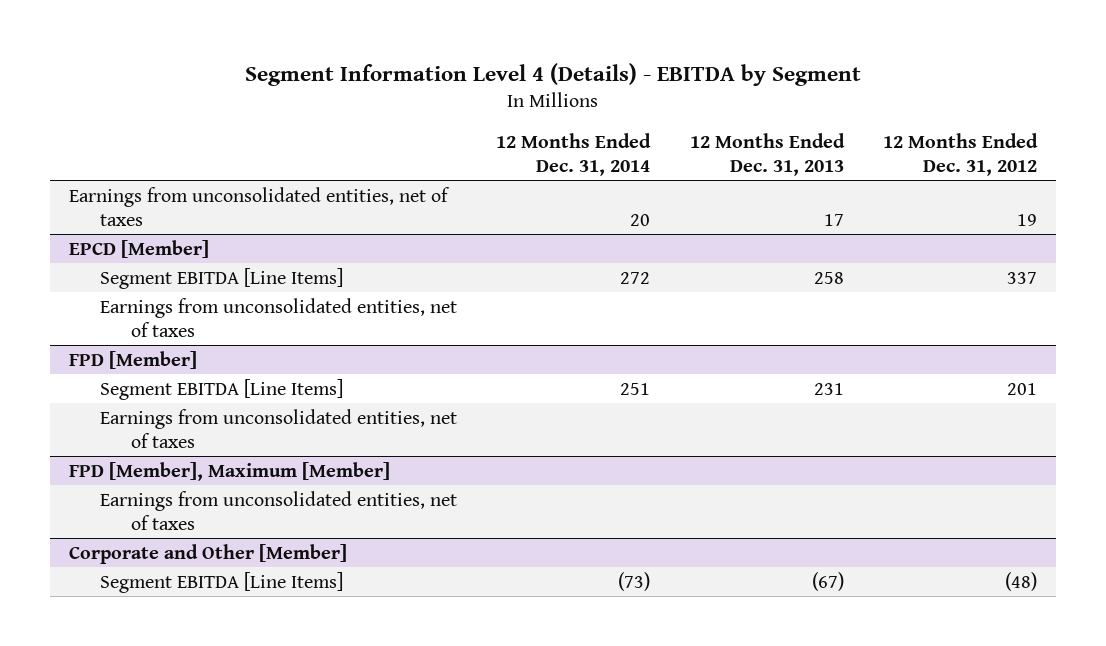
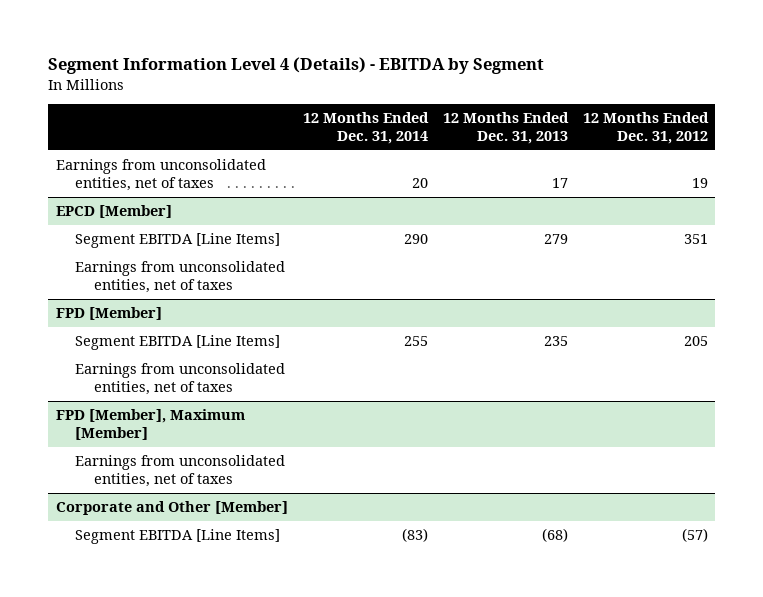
@ EPCD [Member]
- Segment EBITDA [Line Items] | 272 | 258 | 337
+ Segment EBITDA [Line Items] | 290 | 279 | 351
@ FPD [Member]
- Segment EBITDA [Line Items] | 251 | 231 | 201
+ Segment EBITDA [Line Items] | 255 | 235 | 205
@ Corporate and Other [Member]
- Segment EBITDA [Line Items] | (73) | (67) | (48)
+ Segment EBITDA [Line Items] | (83) | (68) | (57)

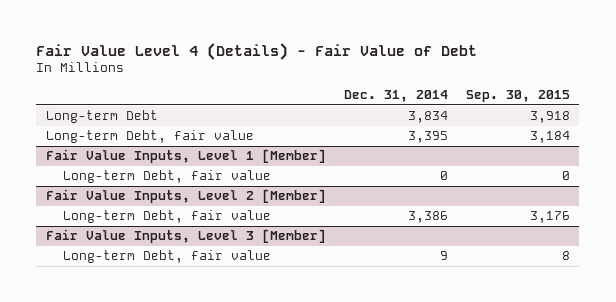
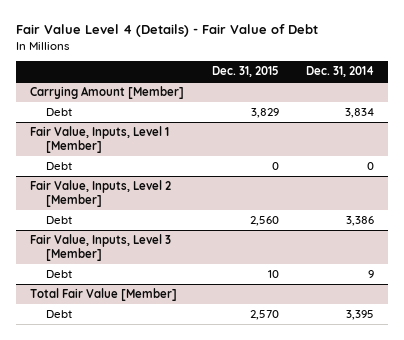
- | Dec. 31, 2014 | Sep. 30, 2015
+ | Dec. 31, 2015 | Dec. 31, 2014
- Long-term Debt | 3,834 | 3,918
- Long-term Debt, fair value | 3,395 | 3,184
- Fair Value Inputs, Level 1 [Member]
- Long-term Debt, fair value | 0 | 0
- Fair Value Inputs, Level 2 [Member]
- Long-term Debt, fair value | 3,386 | 3,176
- Fair Value Inputs, Level 3 [Member]
- Long-term Debt, fair value | 9 | 8
+ Carrying Amount [Member]
+ Debt | 3,829 | 3,834
+ Fair Value, Inputs, Level 1 [Member]
+ Debt | 0 | 0
+ Fair Value, Inputs, Level 2 [Member]
+ Debt | 2,560 | 3,386
+ Fair Value, Inputs, Level 3 [Member]
+ Debt | 10 | 9
+ Total Fair Value [Member]
+ Debt | 2,570 | 3,395

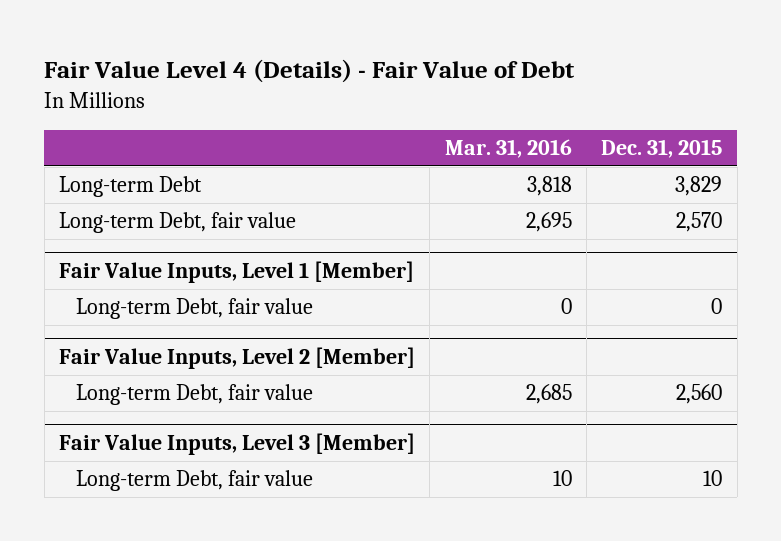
- | Dec. 31, 2015 | Dec. 31, 2014
+ | Mar. 31, 2016 | Dec. 31, 2015
- Carrying Amount [Member]
- Debt | 3,829 | 3,834
- Fair Value, Inputs, Level 1 [Member]
- Debt | 0 | 0
- Fair Value, Inputs, Level 2 [Member]
- Debt | 2,560 | 3,386
- Fair Value, Inputs, Level 3 [Member]
- Debt | 10 | 9
- Total Fair Value [Member]
- Debt | 2,570 | 3,395
+ Long-term Debt | 3,818 | 3,829
+ Long-term Debt, fair value | 2,695 | 2,570
+ Fair Value Inputs, Level 1 [Member]
+ Long-term Debt, fair value | 0 | 0
+ Fair Value Inputs, Level 2 [Member]
+ Long-term Debt, fair value | 2,685 | 2,560
+ Fair Value Inputs, Level 3 [Member]
+ Long-term Debt, fair value | 10 | 10

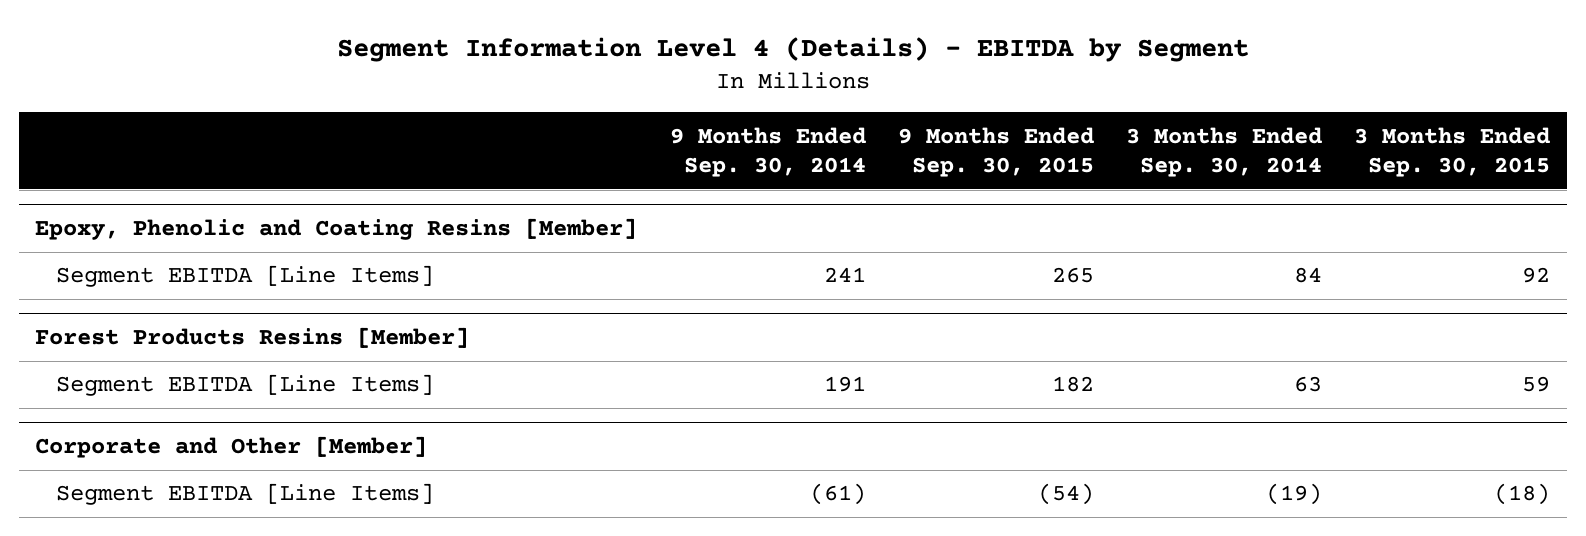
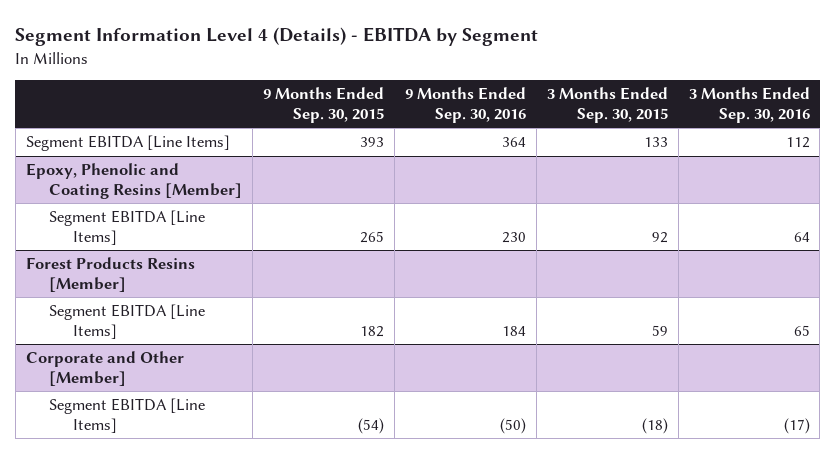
- | 9 Months Ended Sep. 30, 2014 | 9 Months Ended Sep. 30, 2015 | 3 Months Ended Sep. 30, 2014 | 3 Months Ended Sep. 30, 2015
+ | 9 Months Ended Sep. 30, 2015 | 9 Months Ended Sep. 30, 2016 | 3 Months Ended Sep. 30, 2015 | 3 Months Ended Sep. 30, 2016
+ Segment EBITDA [Line Items] | 393 | 364 | 133 | 112

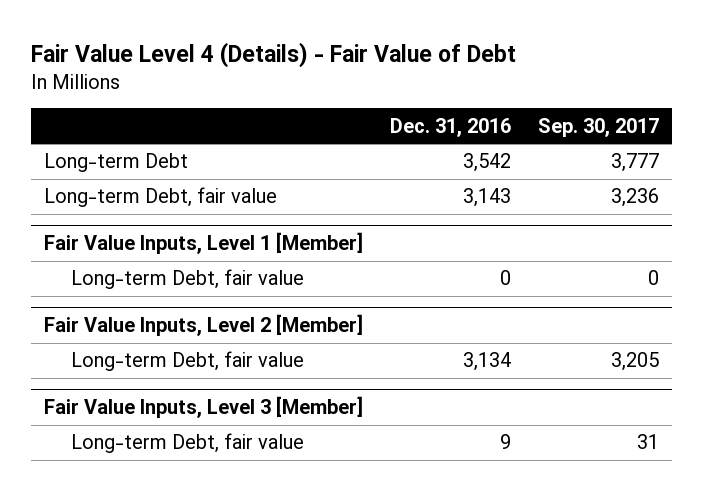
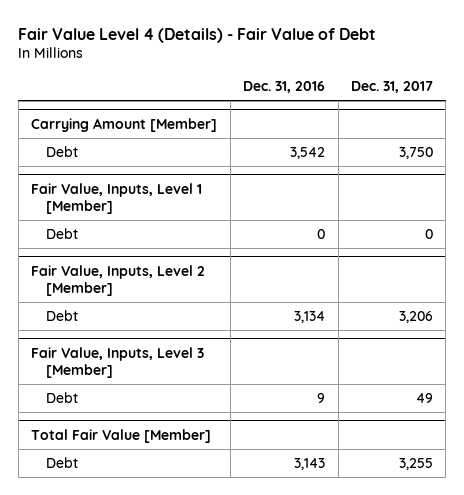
- | Dec. 31, 2016 | Sep. 30, 2017
+ | Dec. 31, 2016 | Dec. 31, 2017
- Long-term Debt | 3,542 | 3,777
- Long-term Debt, fair value | 3,143 | 3,236
- Fair Value Inputs, Level 1 [Member]
- Long-term Debt, fair value | 0 | 0
- Fair Value Inputs, Level 2 [Member]
- Long-term Debt, fair value | 3,134 | 3,205
- Fair Value Inputs, Level 3 [Member]
- Long-term Debt, fair value | 9 | 31
+ Carrying Amount [Member]
+ Debt | 3,542 | 3,750
+ Fair Value, Inputs, Level 1 [Member]
+ Debt | 0 | 0
+ Fair Value, Inputs, Level 2 [Member]
+ Debt | 3,134 | 3,206
+ Fair Value, Inputs, Level 3 [Member]
+ Debt | 9 | 49
+ Total Fair Value [Member]
+ Debt | 3,143 | 3,255

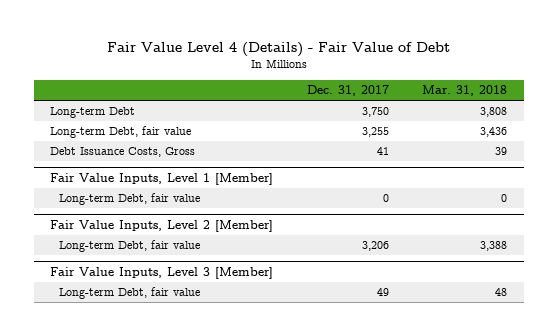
- | Dec. 31, 2016 | Dec. 31, 2017
+ | Dec. 31, 2017 | Mar. 31, 2018
- Carrying Amount [Member]
- Debt | 3,542 | 3,750
- Fair Value, Inputs, Level 1 [Member]
- Debt | 0 | 0
- Fair Value, Inputs, Level 2 [Member]
- Debt | 3,134 | 3,206
- Fair Value, Inputs, Level 3 [Member]
- Debt | 9 | 49
- Total Fair Value [Member]
- Debt | 3,143 | 3,255
+ Long-term Debt | 3,750 | 3,808
+ Long-term Debt, fair value | 3,255 | 3,436
+ Debt Issuance Costs, Gross | 41 | 39
+ Fair Value Inputs, Level 1 [Member]
+ Long-term Debt, fair value | 0 | 0
+ Fair Value Inputs, Level 2 [Member]
+ Long-term Debt, fair value | 3,206 | 3,388
+ Fair Value Inputs, Level 3 [Member]
+ Long-term Debt, fair value | 49 | 48

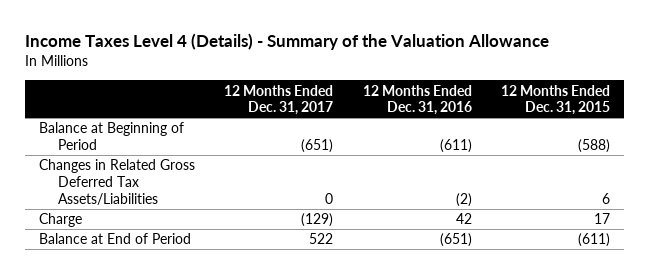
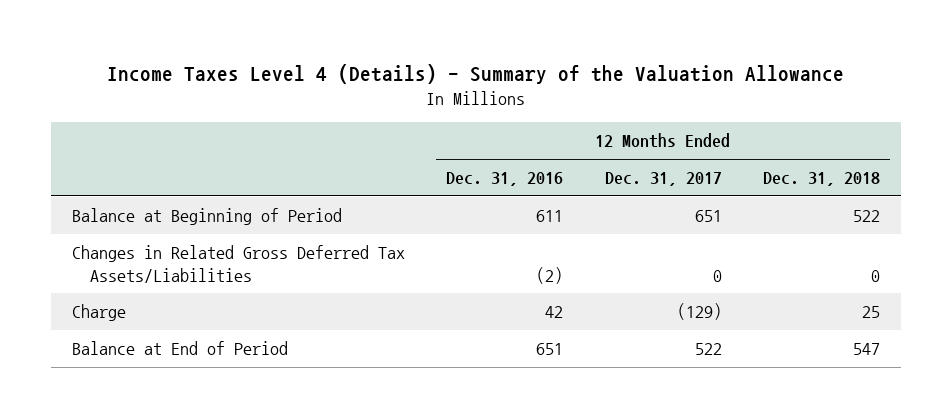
- | 12 Months Ended Dec. 31, 2017 | 12 Months Ended Dec. 31, 2016 | 12 Months Ended Dec. 31, 2015
+ | 12 Months Ended Dec. 31, 2016 | 12 Months Ended Dec. 31, 2017 | 12 Months Ended Dec. 31, 2018
- Balance at Beginning of Period | (651) | (611) | (588)
+ Balance at Beginning of Period | 611 | 651 | 522
- Balance at End of Period | 522 | (651) | (611)
+ Balance at End of Period | 651 | 522 | 547

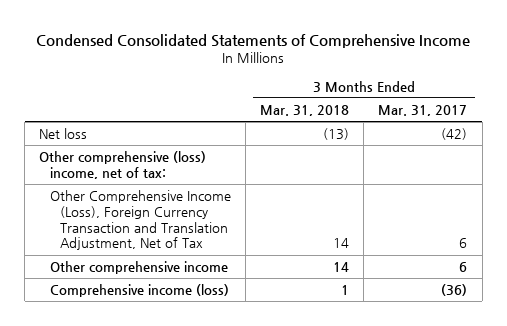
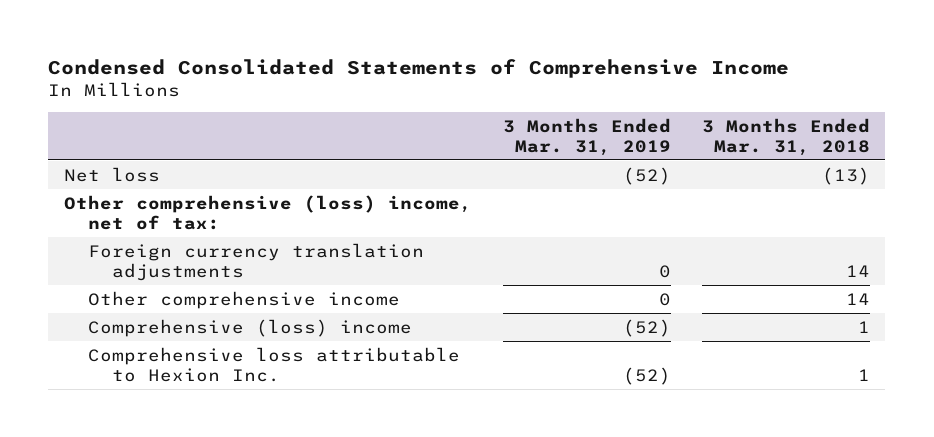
- | 3 Months Ended Mar. 31, 2018 | 3 Months Ended Mar. 31, 2017
+ | 3 Months Ended Mar. 31, 2019 | 3 Months Ended Mar. 31, 2018
- Other Comprehensive Income (Loss), Foreign Currency Transaction and Translation Adjustment, Net of Tax | 14 | 6
+ Foreign currency translation adjustments | 0 | 14
- Comprehensive income (loss) | 1 | (36)
+ Comprehensive (loss) income | (52) | 1
+ Comprehensive loss attributable to Hexion Inc. | (52) | 1

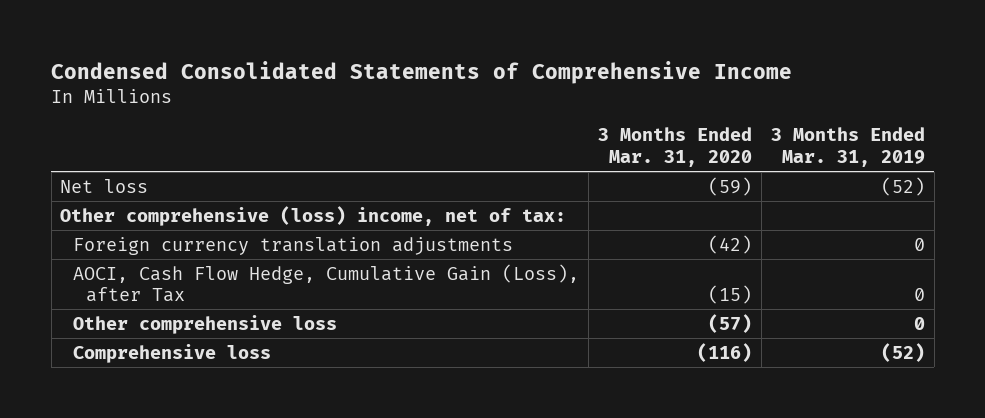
- | 3 Months Ended Mar. 31, 2019 | 3 Months Ended Mar. 31, 2018
+ | 3 Months Ended Mar. 31, 2020 | 3 Months Ended Mar. 31, 2019
- Other comprehensive income | 0 | 14
- Comprehensive (loss) income | (52) | 1
- Comprehensive loss attributable to Hexion Inc. | (52) | 1
+ AOCI, Cash Flow Hedge, Cumulative Gain (Loss), after Tax | (15) | 0
+ Other comprehensive loss | (57) | 0
+ Comprehensive loss | (116) | (52)

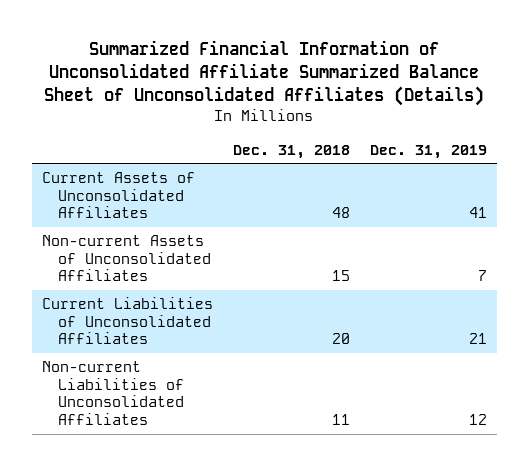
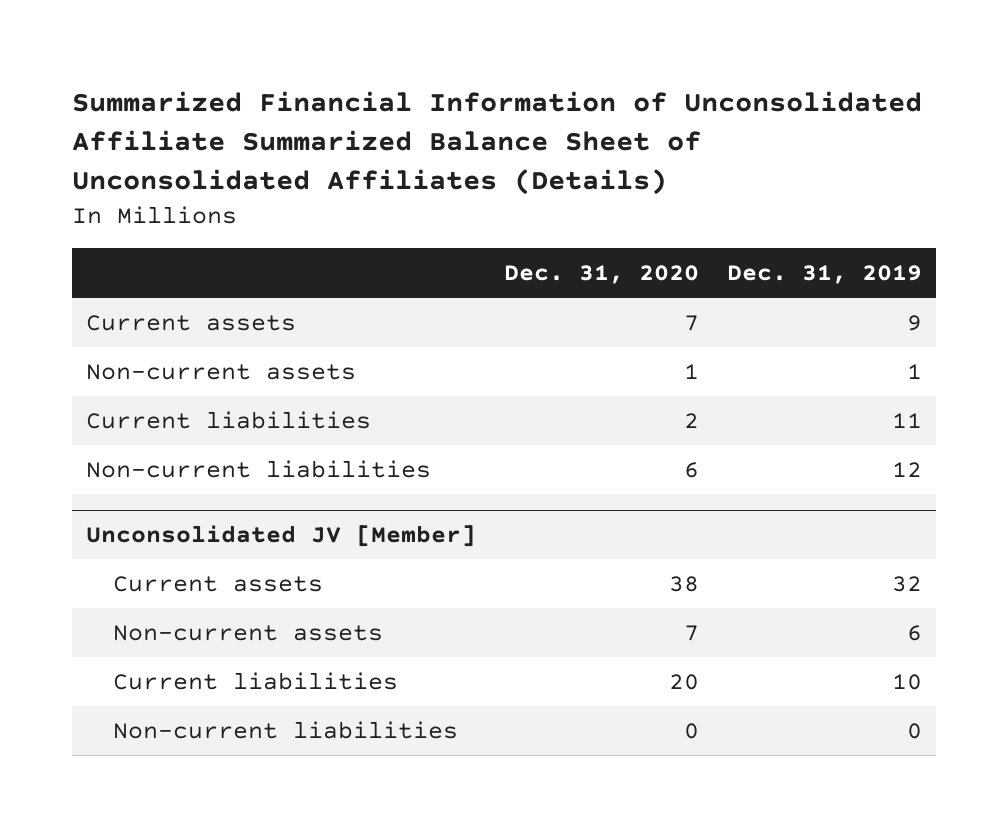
- | Dec. 31, 2018 | Dec. 31, 2019
+ | Dec. 31, 2020 | Dec. 31, 2019
- Current Assets of Unconsolidated Affiliates | 48 | 41
- Non-current Assets of Unconsolidated Affiliates | 15 | 7
- Current Liabilities of Unconsolidated Affiliates | 20 | 21
- Non-current Liabilities of Unconsolidated Affiliates | 11 | 12
+ Current assets | 7 | 9
+ Non-current assets | 1 | 1
+ Current liabilities | 2 | 11
+ Non-current liabilities | 6 | 12
+ Unconsolidated JV [Member]
+ Current assets | 38 | 32
+ Non-current assets | 7 | 6
+ Current liabilities | 20 | 10
+ Non-current liabilities | 0 | 0

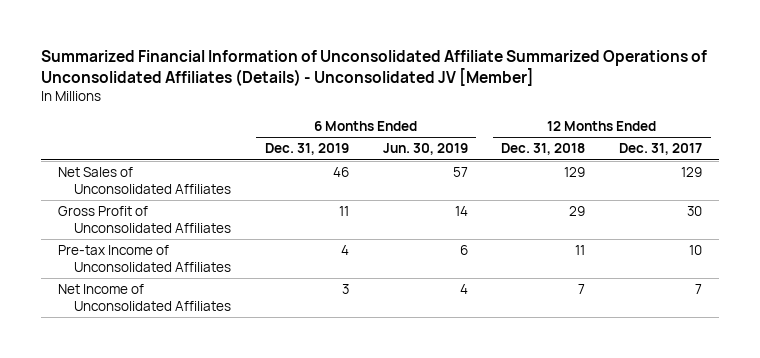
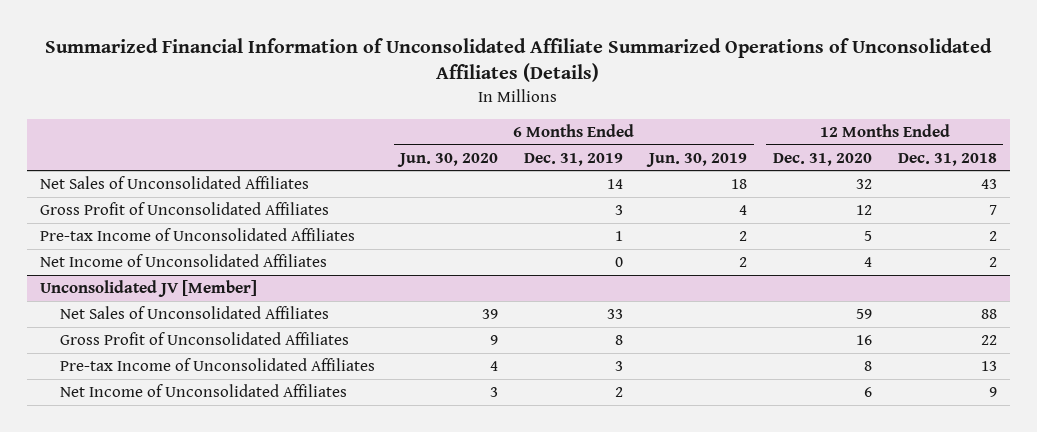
- Summarized Financial Information of Unconsolidated Affiliate Summarized Operations of Unconsolidated Affiliates (Details) - Unconsolidated JV [Member]
+ Summarized Financial Information of Unconsolidated Affiliate Summarized Operations of Unconsolidated Affiliates (Details)
- | 6 Months Ended Dec. 31, 2019 | 6 Months Ended Jun. 30, 2019 | 12 Months Ended Dec. 31, 2018 | 12 Months Ended Dec. 31, 2017
+ | 6 Months Ended Jun. 30, 2020 | 6 Months Ended Dec. 31, 2019 | 6 Months Ended Jun. 30, 2019 | 12 Months Ended Dec. 31, 2020 | 12 Months Ended Dec. 31, 2018
- Net Sales of Unconsolidated Affiliates | 46 | 57 | 129 | 129
- Gross Profit of Unconsolidated Affiliates | 11 | 14 | 29 | 30
- Pre-tax Income of Unconsolidated Affiliates | 4 | 6 | 11 | 10
- Net Income of Unconsolidated Affiliates | 3 | 4 | 7 | 7
+ Net Sales of Unconsolidated Affiliates | | 14 | 18 | 32 | 43
+ Gross Profit of Unconsolidated Affiliates | | 3 | 4 | 12 | 7
+ Pre-tax Income of Unconsolidated Affiliates | | 1 | 2 | 5 | 2
+ Net Income of Unconsolidated Affiliates | | 0 | 2 | 4 | 2
+ Unconsolidated JV [Member]
+ Net Sales of Unconsolidated Affiliates | 39 | 33 | | 59 | 88
+ Gross Profit of Unconsolidated Affiliates | 9 | 8 | | 16 | 22
+ Pre-tax Income of Unconsolidated Affiliates | 4 | 3 | | 8 | 13
+ Net Income of Unconsolidated Affiliates | 3 | 2 | | 6 | 9

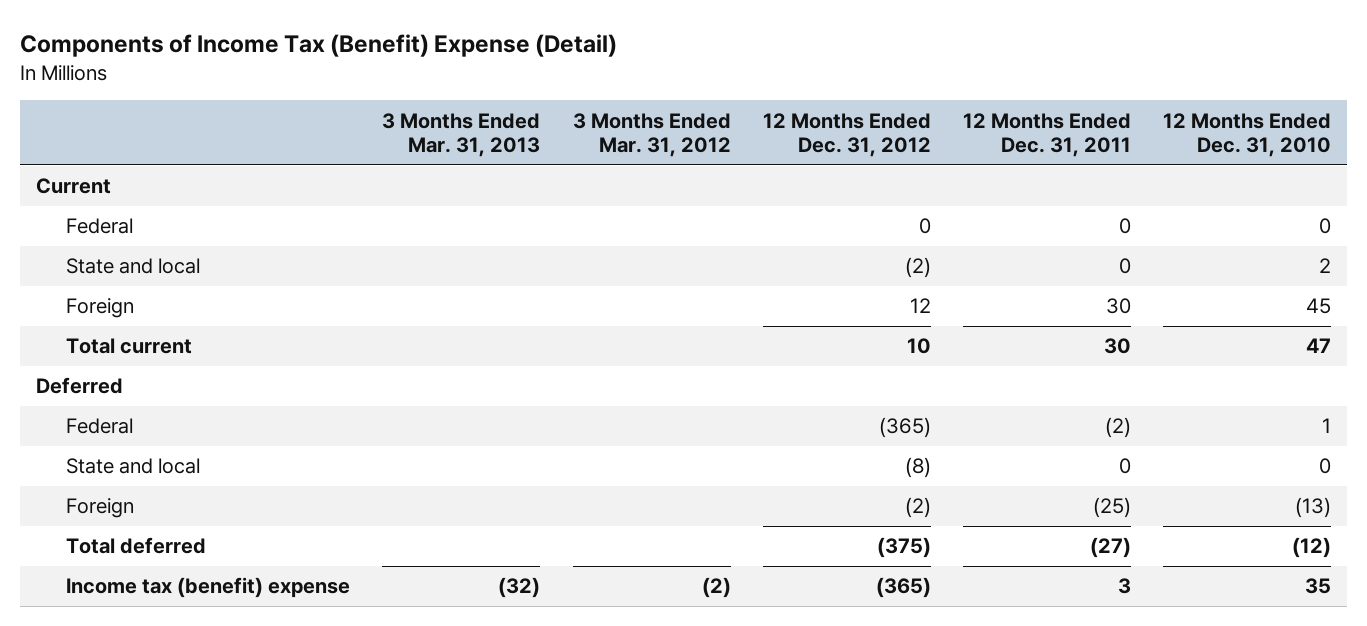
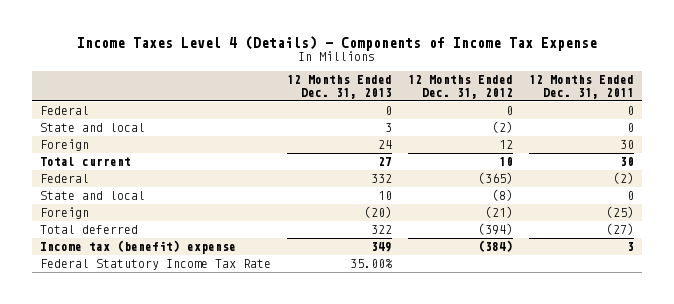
- Components of Income Tax (Benefit) Expense (Detail)
+ Income Taxes Level 4 (Details) - Components of Income Tax Expense
- | 3 Months Ended Mar. 31, 2013 | 3 Months Ended Mar. 31, 2012 | 12 Months Ended Dec. 31, 2012 | 12 Months Ended Dec. 31, 2011 | 12 Months Ended Dec. 31, 2010
+ | 12 Months Ended Dec. 31, 2013 | 12 Months Ended Dec. 31, 2012 | 12 Months Ended Dec. 31, 2011
- Current
- Deferred
- Foreign | | | (2) | (25) | (13)
- Total deferred | | | (375) | (27) | (12)
- Income tax (benefit) expense | (32) | (2) | (365) | 3 | 35
+ Foreign | (20) | (21) | (25)
+ Total deferred | 322 | (394) | (27)
+ Income tax (benefit) expense | 349 | (384) | 3
+ Federal Statutory Income Tax Rate | 35.00% | |

